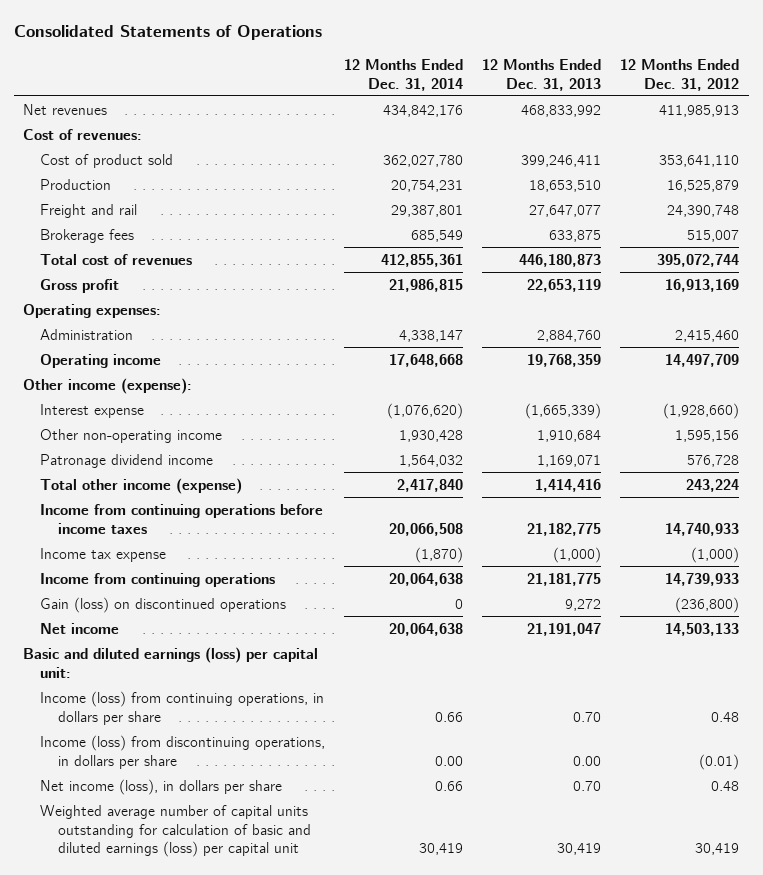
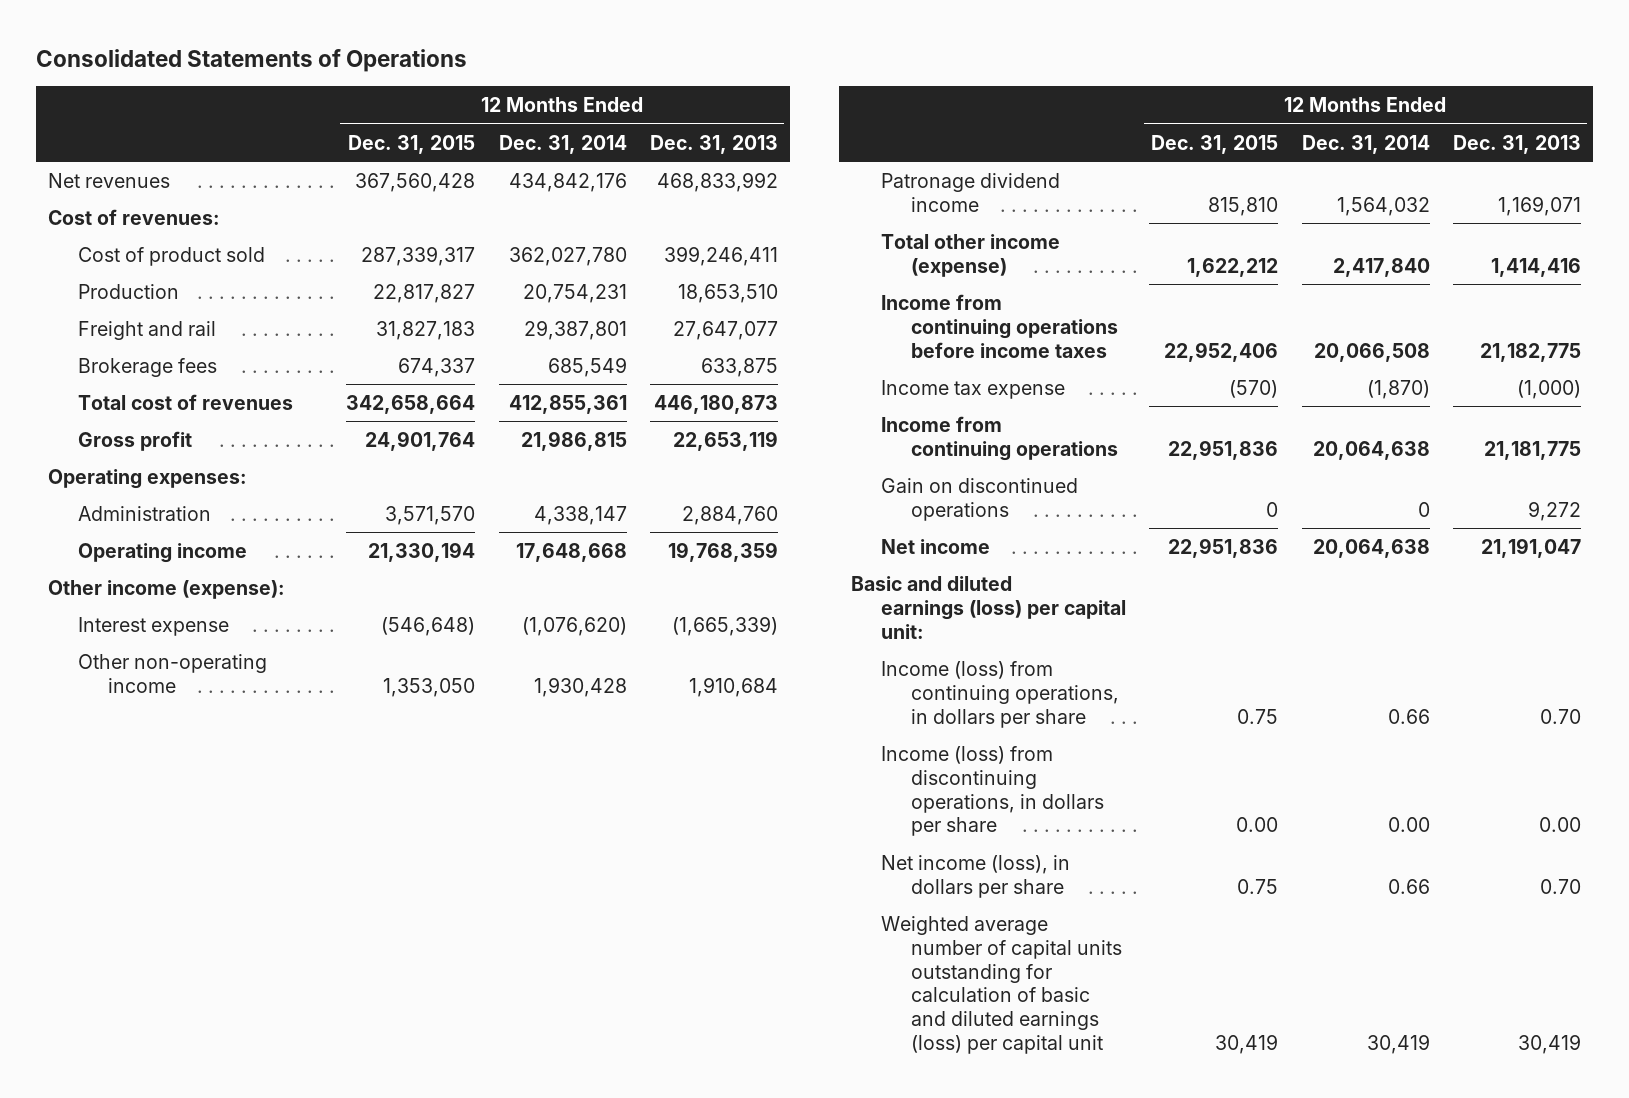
- | 12 Months Ended Dec. 31, 2014 | 12 Months Ended Dec. 31, 2013 | 12 Months Ended Dec. 31, 2012
+ | 12 Months Ended Dec. 31, 2015 | 12 Months Ended Dec. 31, 2014 | 12 Months Ended Dec. 31, 2013
- Gain (loss) on discontinued operations | 0 | 9,272 | (236,800)
+ Gain on discontinued operations | 0 | 0 | 9,272

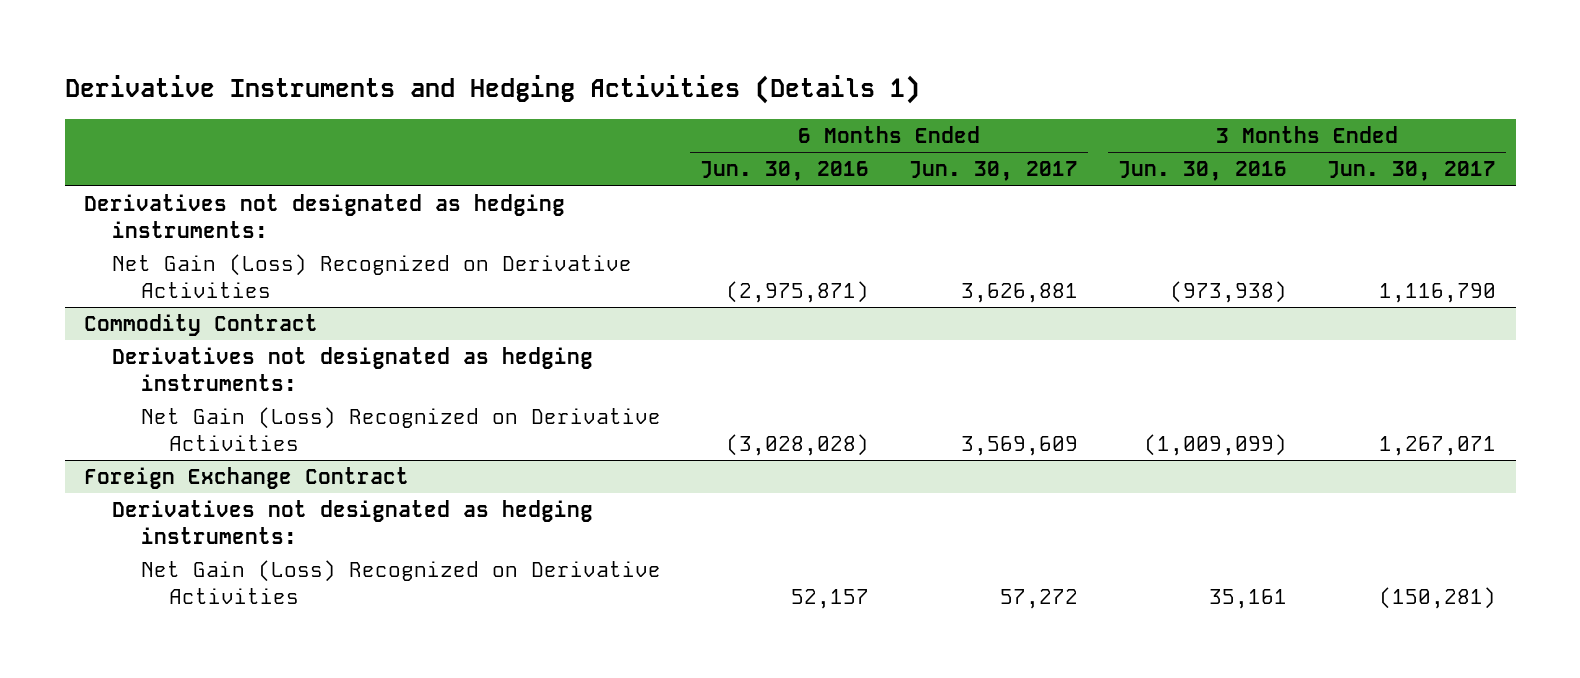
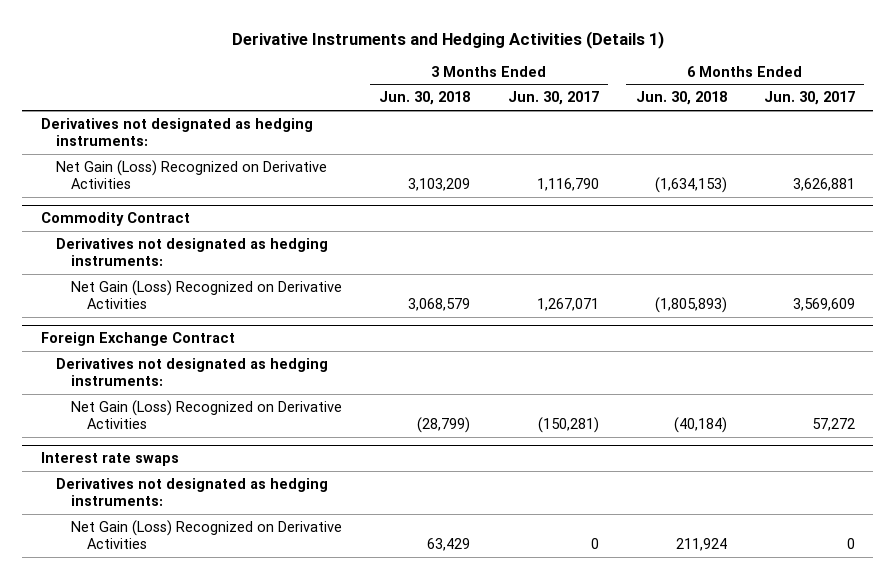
- | 6 Months Ended Jun. 30, 2016 | 6 Months Ended Jun. 30, 2017 | 3 Months Ended Jun. 30, 2016 | 3 Months Ended Jun. 30, 2017
+ | 3 Months Ended Jun. 30, 2018 | 3 Months Ended Jun. 30, 2017 | 6 Months Ended Jun. 30, 2018 | 6 Months Ended Jun. 30, 2017
+ Interest rate swaps
+ Derivatives not designated as hedging instruments:
+ Net Gain (Loss) Recognized on Derivative Activities | 63,429 | 0 | 211,924 | 0

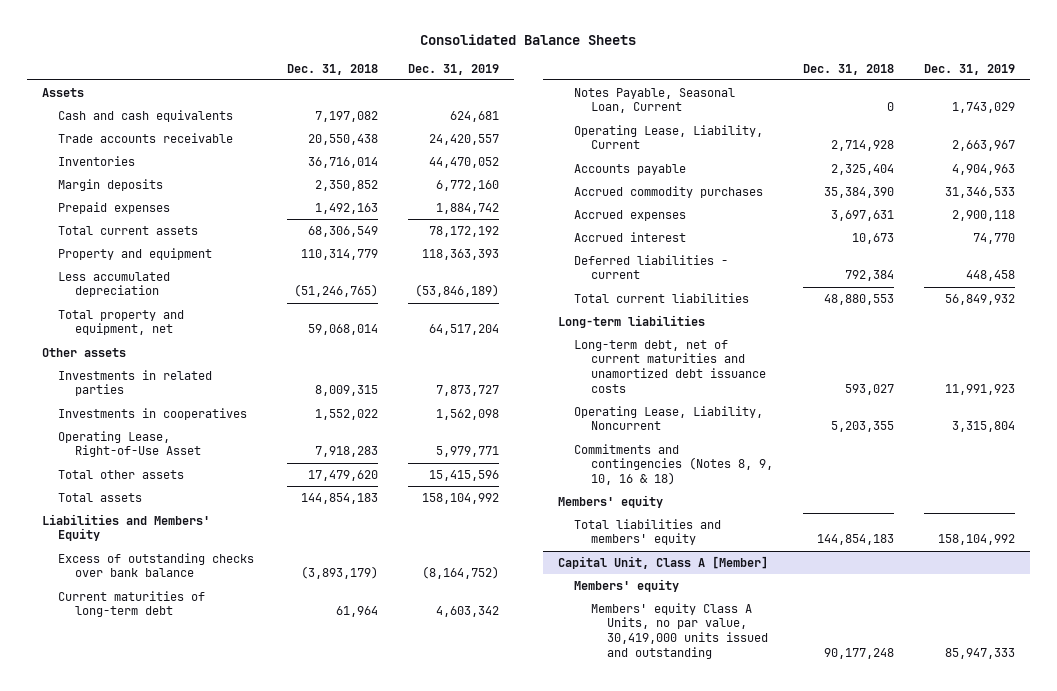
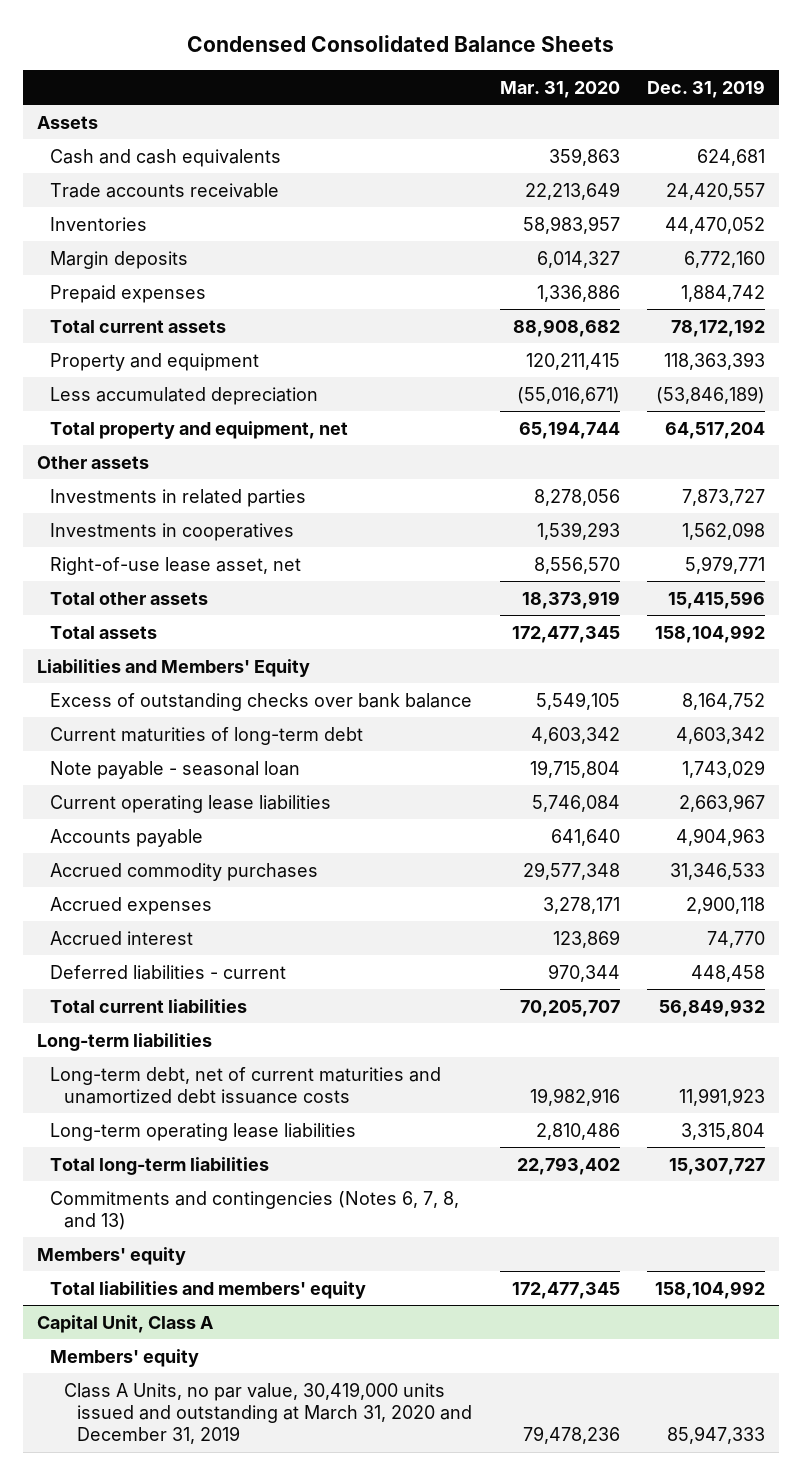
- Consolidated Balance Sheets
+ Condensed Consolidated Balance Sheets
- | Dec. 31, 2018 | Dec. 31, 2019
+ | Mar. 31, 2020 | Dec. 31, 2019
- Operating Lease, Right-of-Use Asset | 7,918,283 | 5,979,771
+ Right-of-use lease asset, net | 8,556,570 | 5,979,771
- Excess of outstanding checks over bank balance | (3,893,179) | (8,164,752)
+ Excess of outstanding checks over bank balance | 5,549,105 | 8,164,752
- Notes Payable, Seasonal Loan, Current | 0 | 1,743,029
- Operating Lease, Liability, Current | 2,714,928 | 2,663,967
+ Note payable - seasonal loan | 19,715,804 | 1,743,029
+ Current operating lease liabilities | 5,746,084 | 2,663,967
- Operating Lease, Liability, Noncurrent | 5,203,355 | 3,315,804
- Commitments and contingencies (Notes 8, 9, 10, 16 & 18)
+ Long-term operating lease liabilities | 2,810,486 | 3,315,804
+ Total long-term liabilities | 22,793,402 | 15,307,727
+ Commitments and contingencies (Notes 6, 7, 8, and 13)
- Capital Unit, Class A [Member]
+ Capital Unit, Class A
- Members' equity Class A Units, no par value, 30,419,000 units issued and outstanding | 90,177,248 | 85,947,333
+ Class A Units, no par value, 30,419,000 units issued and outstanding at March 31, 2020 and December 31, 2019 | 79,478,236 | 85,947,333

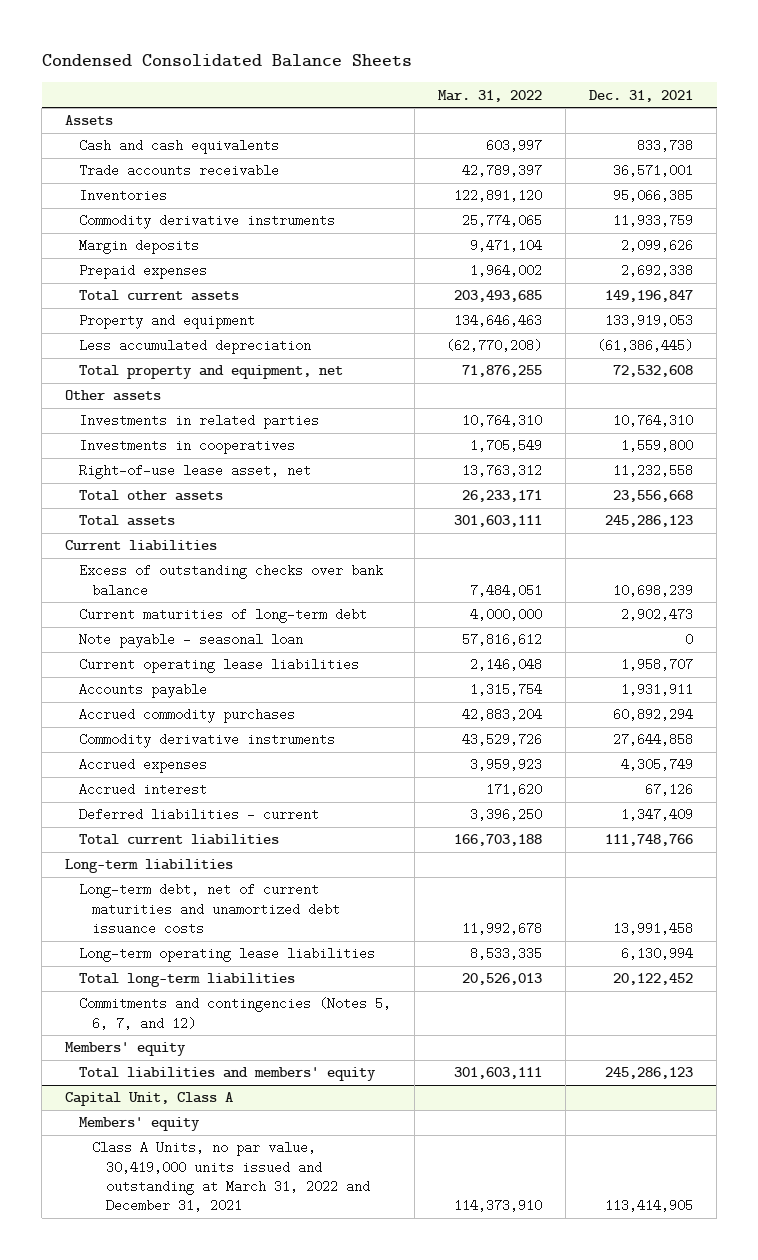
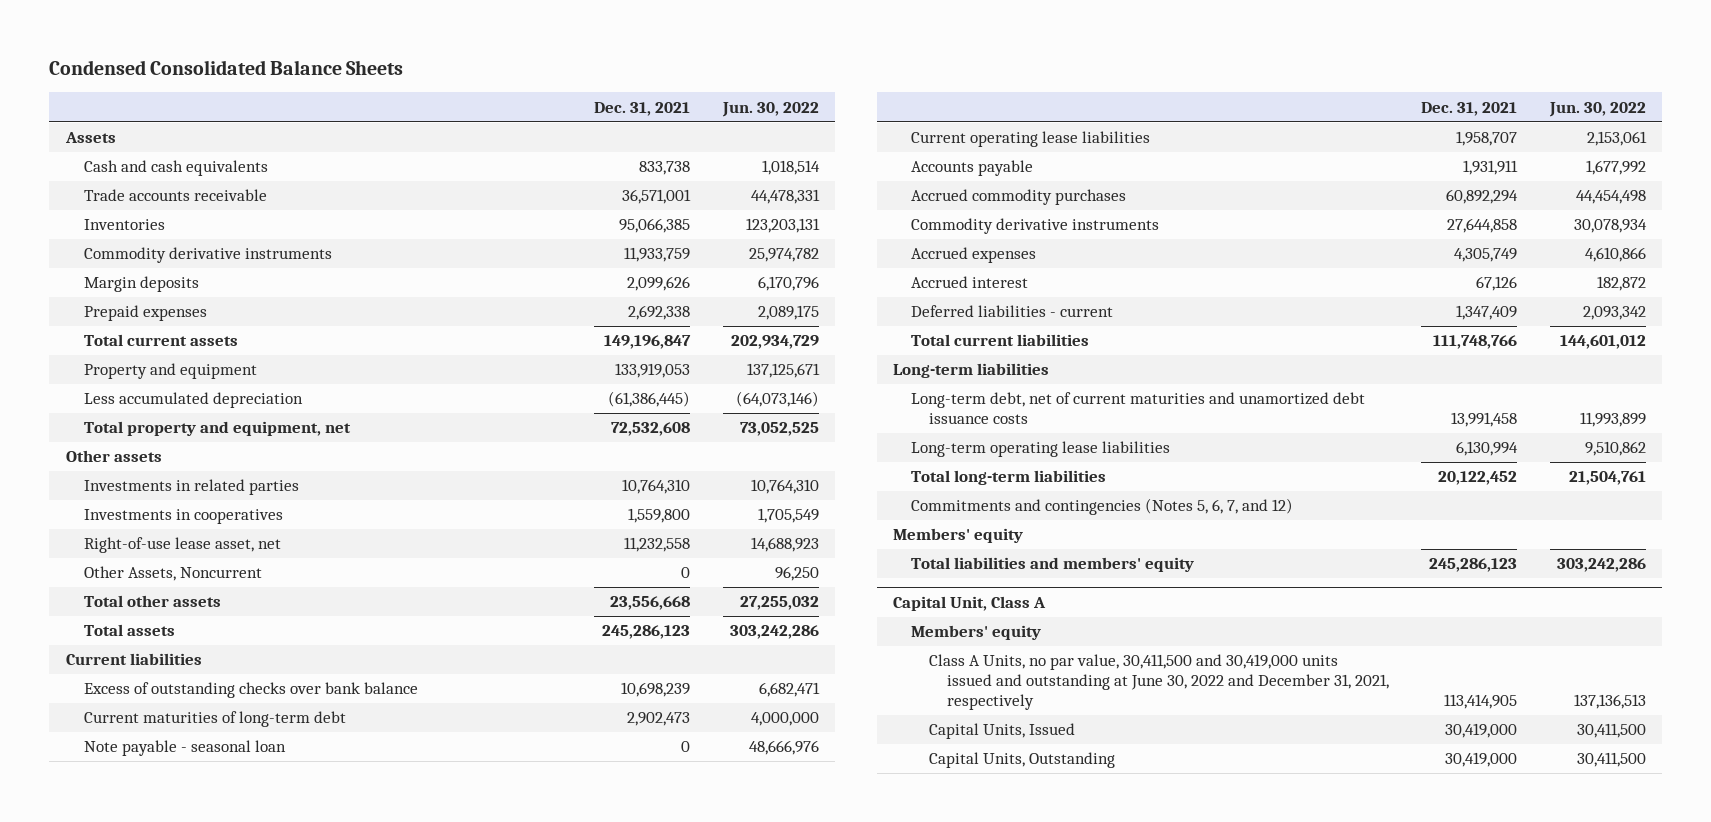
- | Mar. 31, 2022 | Dec. 31, 2021
+ | Dec. 31, 2021 | Jun. 30, 2022
+ Other Assets, Noncurrent | 0 | 96,250
@ Capital Unit, Class A
- Class A Units, no par value, 30,419,000 units issued and outstanding at March 31, 2022 and December 31, 2021 | 114,373,910 | 113,414,905
+ Class A Units, no par value, 30,411,500 and 30,419,000 units issued and outstanding at June 30, 2022 and December 31, 2021, respectively | 113,414,905 | 137,136,513
+ Capital Units, Issued | 30,419,000 | 30,411,500
+ Capital Units, Outstanding | 30,419,000 | 30,411,500

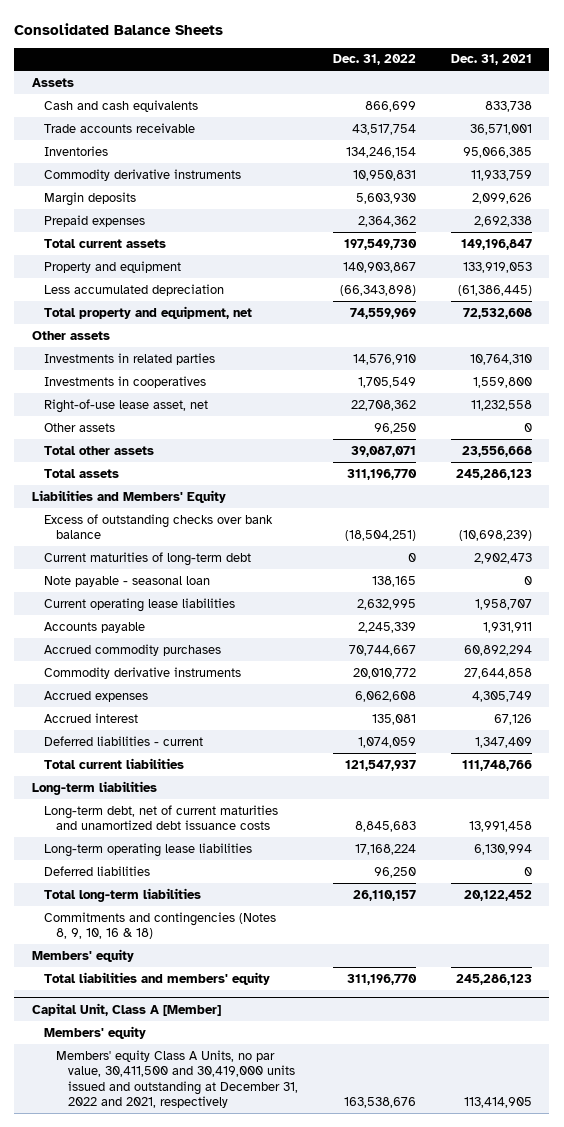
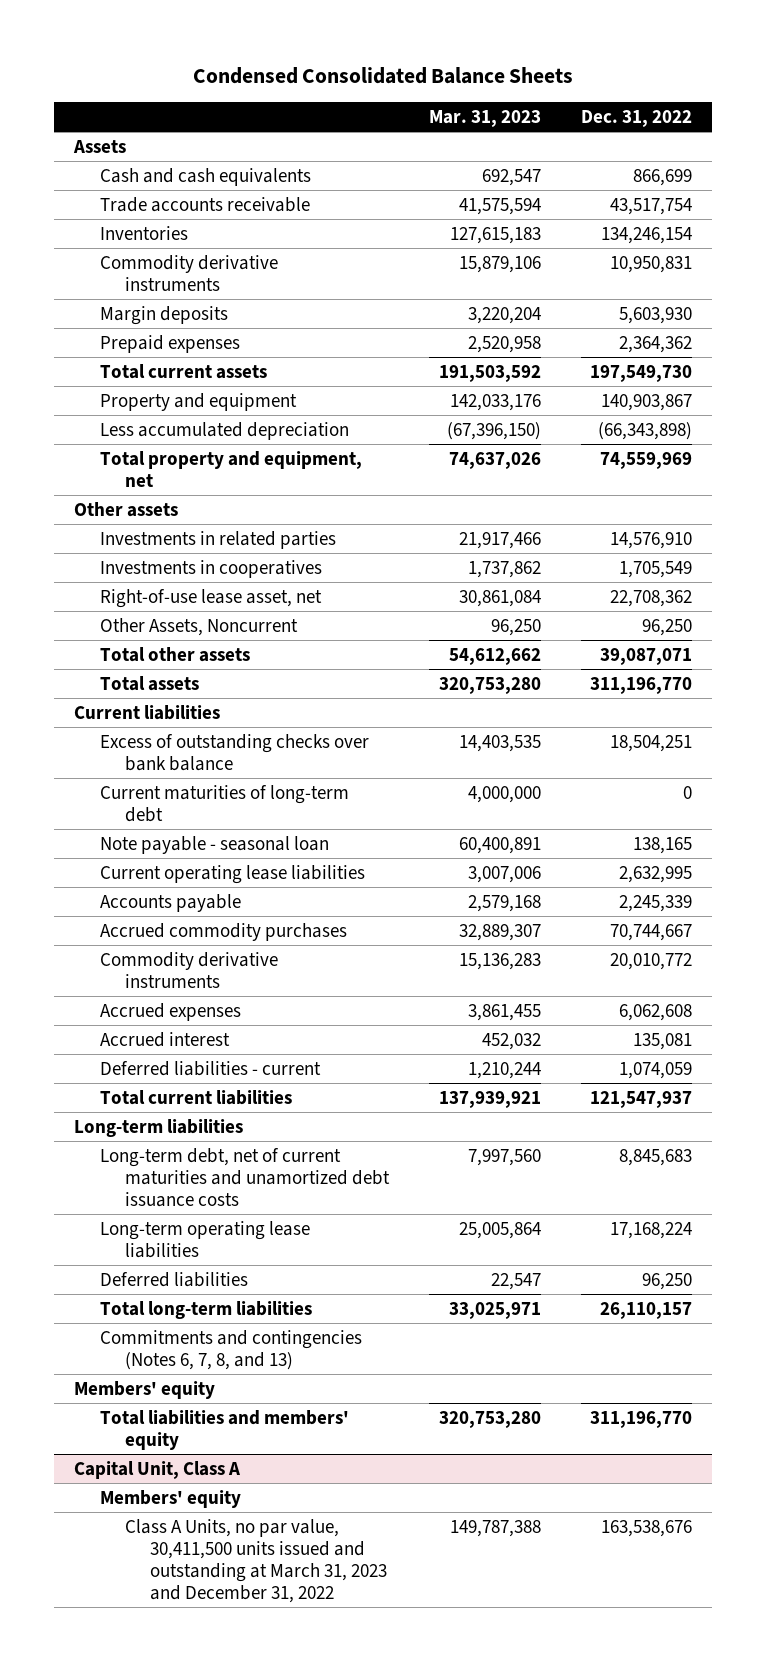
- Consolidated Balance Sheets
+ Condensed Consolidated Balance Sheets
- | Dec. 31, 2022 | Dec. 31, 2021
+ | Mar. 31, 2023 | Dec. 31, 2022
- Other assets | 96,250 | 0
+ Other Assets, Noncurrent | 96,250 | 96,250
- Liabilities and Members' Equity
- Excess of outstanding checks over bank balance | (18,504,251) | (10,698,239)
+ Current liabilities
+ Excess of outstanding checks over bank balance | 14,403,535 | 18,504,251
- Commitments and contingencies (Notes 8, 9, 10, 16 & 18)
+ Commitments and contingencies (Notes 6, 7, 8, and 13)
- Capital Unit, Class A [Member]
+ Capital Unit, Class A
- Members' equity Class A Units, no par value, 30,411,500 and 30,419,000 units issued and outstanding at December 31, 2022 and 2021, respectively | 163,538,676 | 113,414,905
+ Class A Units, no par value, 30,411,500 units issued and outstanding at March 31, 2023 and December 31, 2022 | 149,787,388 | 163,538,676

